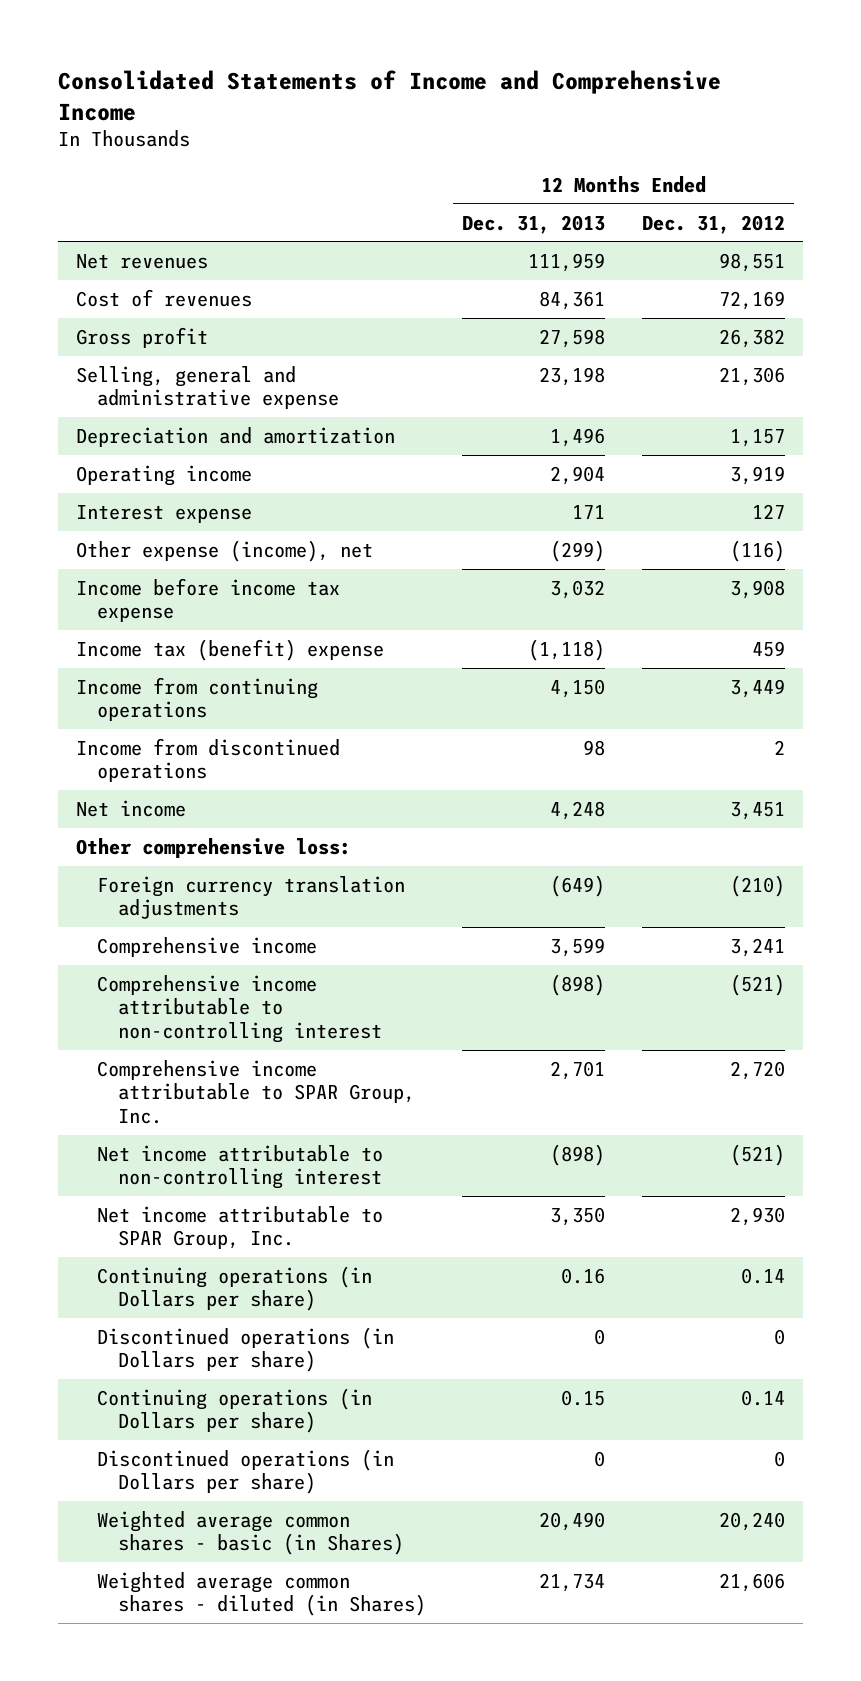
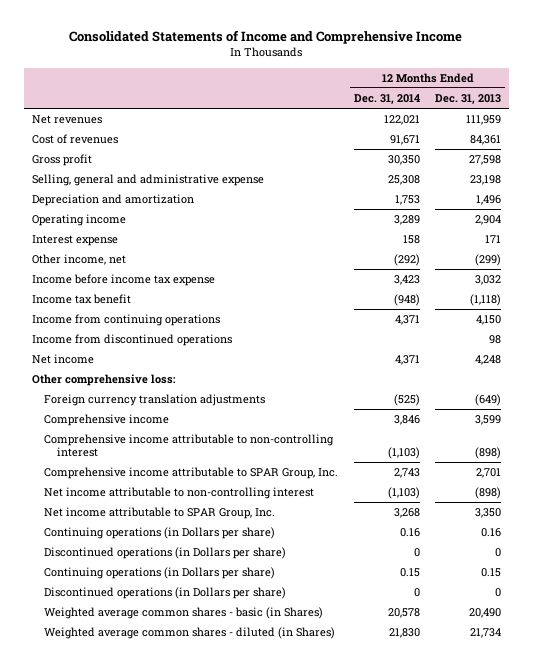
- | 12 Months Ended Dec. 31, 2013 | 12 Months Ended Dec. 31, 2012
+ | 12 Months Ended Dec. 31, 2014 | 12 Months Ended Dec. 31, 2013
- Other expense (income), net | (299) | (116)
+ Other income, net | (292) | (299)
- Income tax (benefit) expense | (1,118) | 459
+ Income tax benefit | (948) | (1,118)

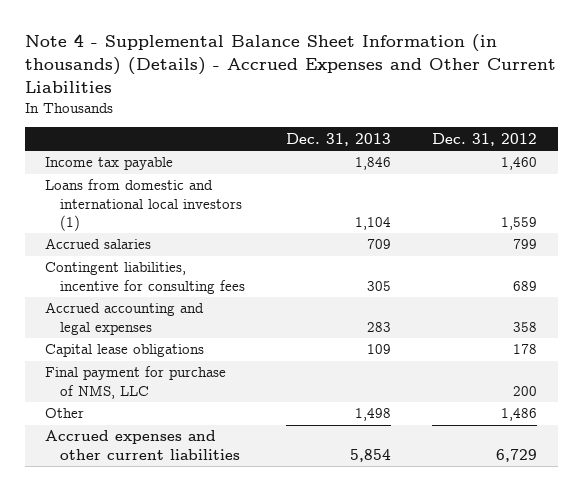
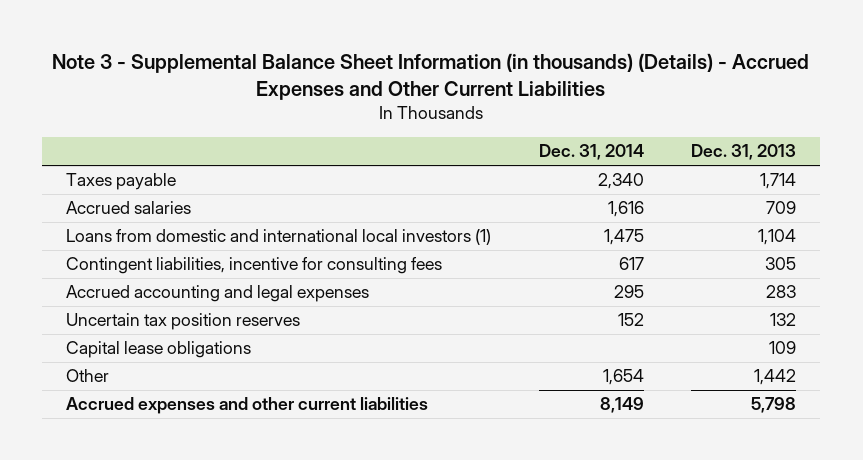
- Note 4 - Supplemental Balance Sheet Information (in thousands) (Details) - Accrued Expenses and Other Current Liabilities
+ Note 3 - Supplemental Balance Sheet Information (in thousands) (Details) - Accrued Expenses and Other Current Liabilities
- | Dec. 31, 2013 | Dec. 31, 2012
+ | Dec. 31, 2014 | Dec. 31, 2013
- Income tax payable | 1,846 | 1,460
+ Taxes payable | 2,340 | 1,714
moved down: Loans from domestic and international local investors (1) | 1,475 | 1,104
+ Uncertain tax position reserves | 152 | 132
- Final payment for purchase of NMS, LLC | | 200
- Other | 1,498 | 1,486
- Accrued expenses and other current liabilities | 5,854 | 6,729
+ Other | 1,654 | 1,442
+ Accrued expenses and other current liabilities | 8,149 | 5,798

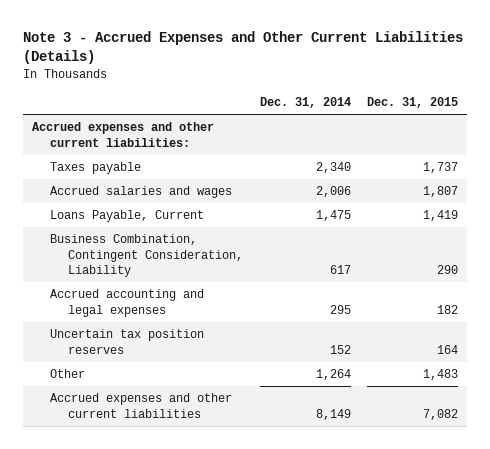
- Note 3 - Supplemental Balance Sheet Information (in thousands) (Details) - Accrued Expenses and Other Current Liabilities
+ Note 3 - Accrued Expenses and Other Current Liabilities (Details)
- | Dec. 31, 2014 | Dec. 31, 2013
+ | Dec. 31, 2014 | Dec. 31, 2015
+ Accrued expenses and other current liabilities:
- Accrued salaries | 1,616 | 709
- Loans from domestic and international local investors (1) | 1,475 | 1,104
- Contingent liabilities, incentive for consulting fees | 617 | 305
+ Accrued salaries and wages | 2,006 | 1,807
+ Loans Payable, Current | 1,475 | 1,419
+ Business Combination, Contingent Consideration, Liability | 617 | 290
- Capital lease obligations | | 109
- Other | 1,654 | 1,442
+ Other | 1,264 | 1,483

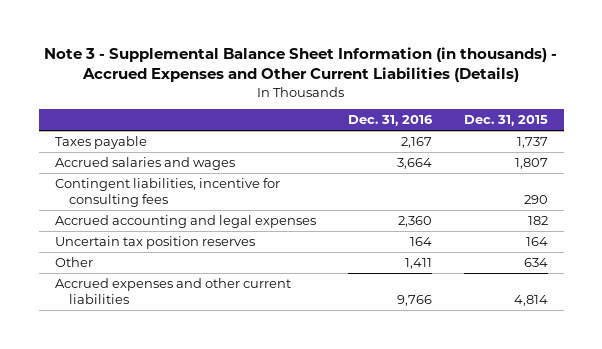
- Note 3 - Accrued Expenses and Other Current Liabilities (Details)
+ Note 3 - Supplemental Balance Sheet Information (in thousands) - Accrued Expenses and Other Current Liabilities (Details)
- | Dec. 31, 2014 | Dec. 31, 2015
+ | Dec. 31, 2016 | Dec. 31, 2015
- Accrued expenses and other current liabilities:
- Loans Payable, Current | 1,475 | 1,419
- Business Combination, Contingent Consideration, Liability | 617 | 290
+ Contingent liabilities, incentive for consulting fees | | 290
- Other | 1,264 | 1,483
- Accrued expenses and other current liabilities | 8,149 | 7,082
+ Other | 1,411 | 634
+ Accrued expenses and other current liabilities | 9,766 | 4,814

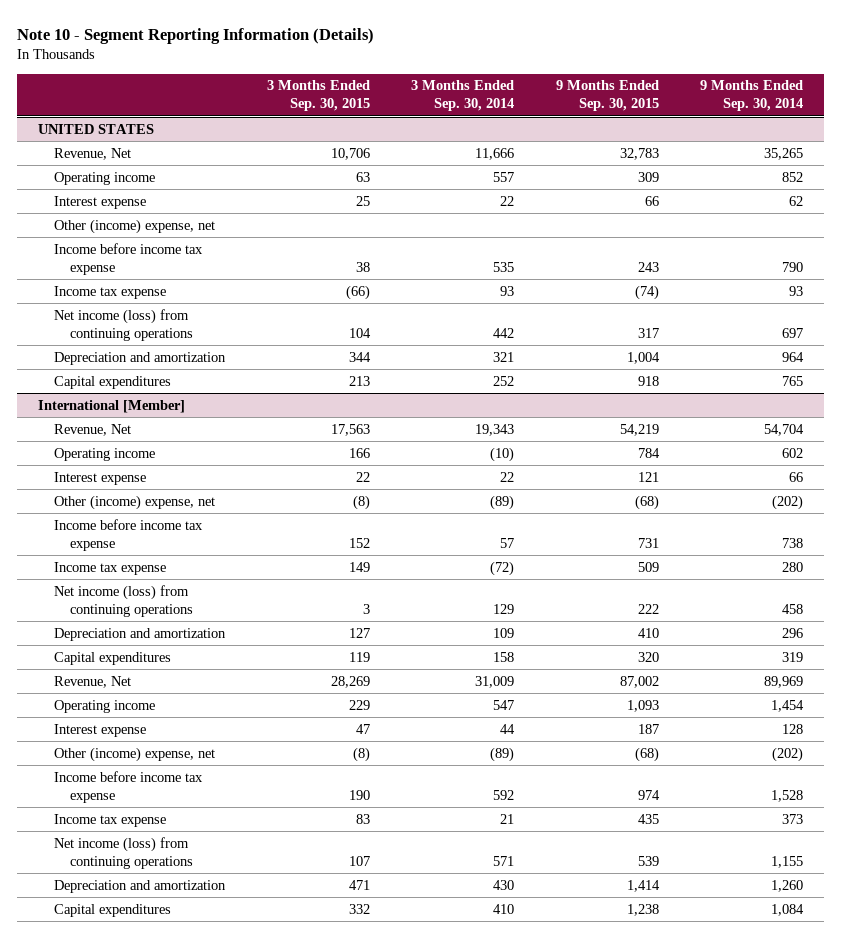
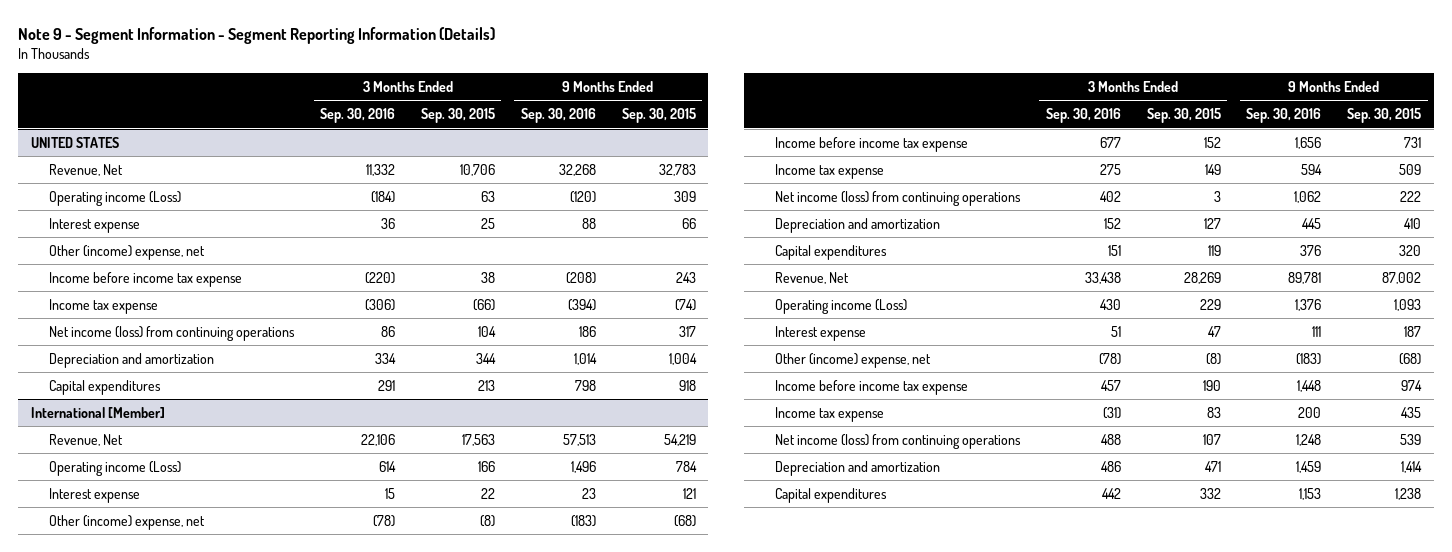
- Note 10 - Segment Reporting Information (Details)
+ Note 9 - Segment Information - Segment Reporting Information (Details)
- | 3 Months Ended Sep. 30, 2015 | 3 Months Ended Sep. 30, 2014 | 9 Months Ended Sep. 30, 2015 | 9 Months Ended Sep. 30, 2014
+ | 3 Months Ended Sep. 30, 2016 | 3 Months Ended Sep. 30, 2015 | 9 Months Ended Sep. 30, 2016 | 9 Months Ended Sep. 30, 2015
@ UNITED STATES
- Operating income | 63 | 557 | 309 | 852
+ Operating income (Loss) | (184) | 63 | (120) | 309
@ International [Member]
- Operating income | 166 | (10) | 784 | 602
+ Operating income (Loss) | 614 | 166 | 1,496 | 784
- Operating income | 229 | 547 | 1,093 | 1,454
+ Operating income (Loss) | 430 | 229 | 1,376 | 1,093

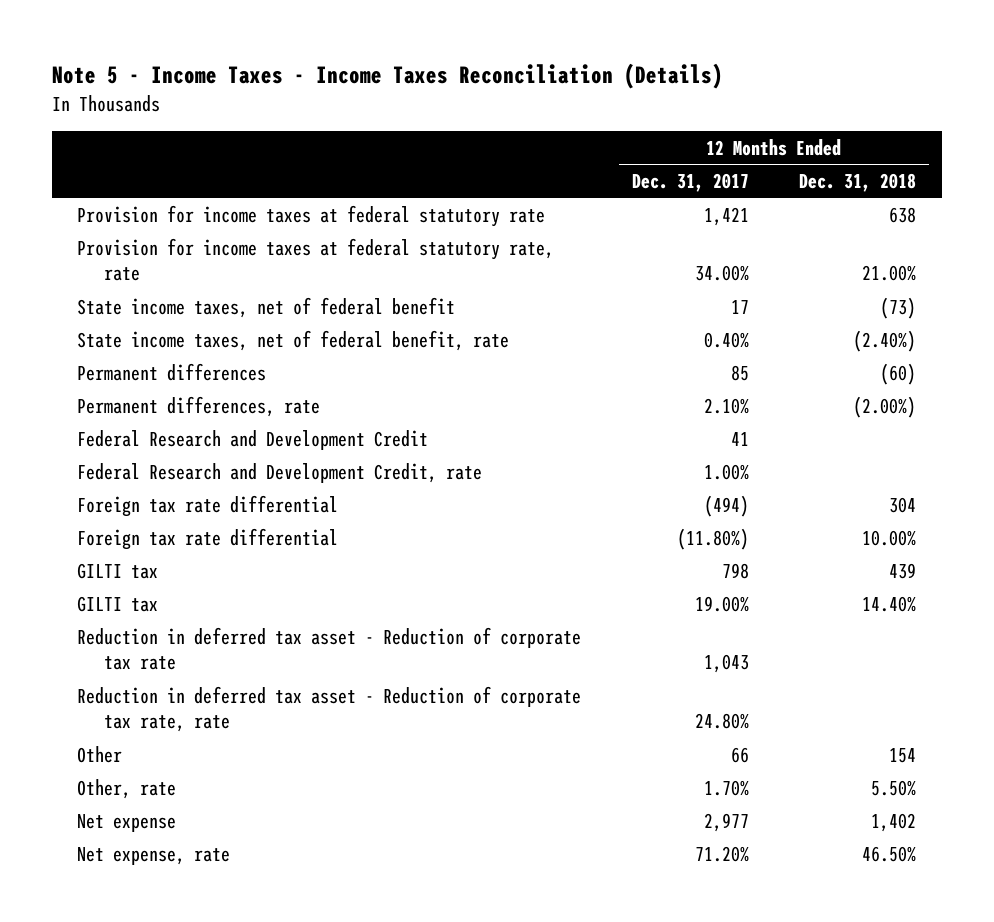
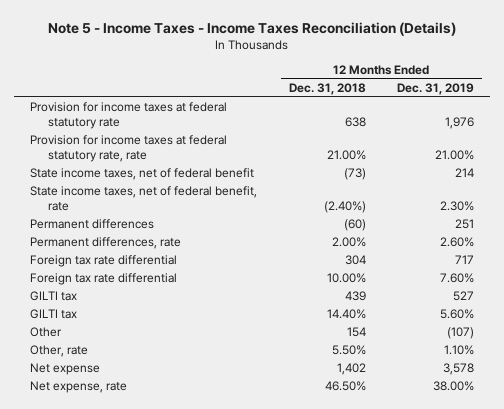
- | 12 Months Ended Dec. 31, 2017 | 12 Months Ended Dec. 31, 2018
+ | 12 Months Ended Dec. 31, 2018 | 12 Months Ended Dec. 31, 2019
- Permanent differences, rate | 2.10% | (2.00%)
- Federal Research and Development Credit | 41 |
- Federal Research and Development Credit, rate | 1.00% |
+ Permanent differences, rate | 2.00% | 2.60%
- Reduction in deferred tax asset - Reduction of corporate tax rate | 1,043 |
- Reduction in deferred tax asset - Reduction of corporate tax rate, rate | 24.80% |

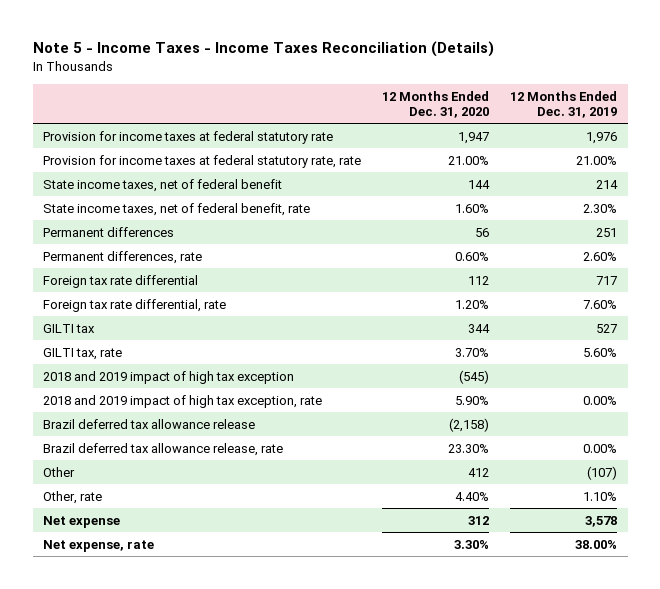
- | 12 Months Ended Dec. 31, 2018 | 12 Months Ended Dec. 31, 2019
+ | 12 Months Ended Dec. 31, 2020 | 12 Months Ended Dec. 31, 2019
- Foreign tax rate differential | 10.00% | 7.60%
+ Foreign tax rate differential, rate | 1.20% | 7.60%
- GILTI tax | 14.40% | 5.60%
+ GILTI tax, rate | 3.70% | 5.60%
+ 2018 and 2019 impact of high tax exception | (545) |
+ 2018 and 2019 impact of high tax exception, rate | 5.90% | 0.00%
+ Brazil deferred tax allowance release | (2,158) |
+ Brazil deferred tax allowance release, rate | 23.30% | 0.00%

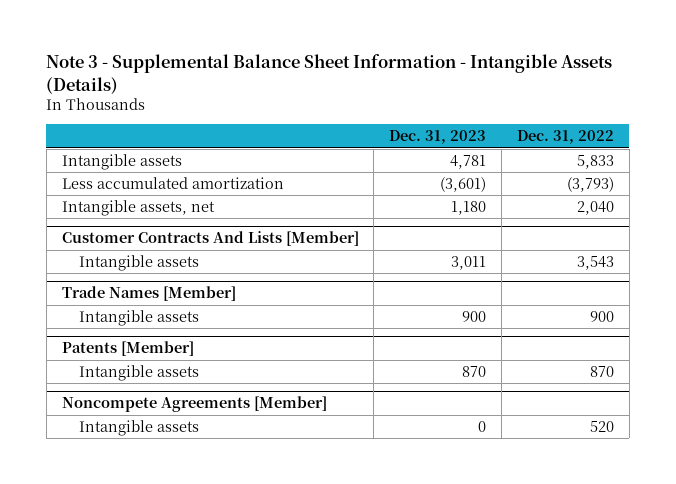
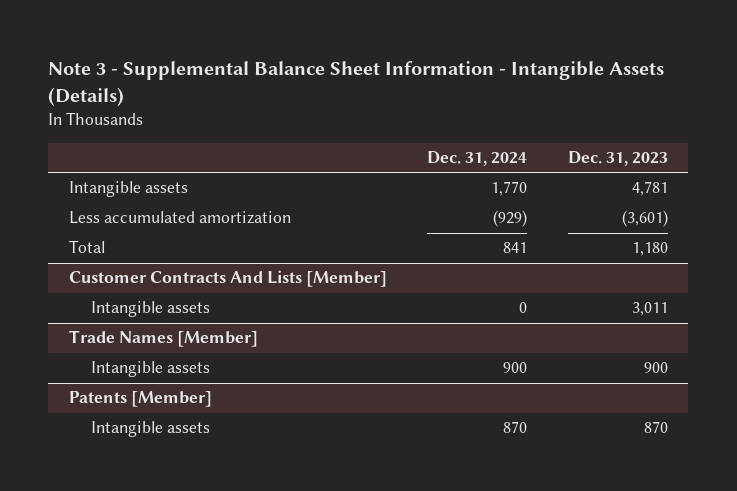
- | Dec. 31, 2023 | Dec. 31, 2022
+ | Dec. 31, 2024 | Dec. 31, 2023
- Intangible assets, net | 1,180 | 2,040
+ Total | 841 | 1,180
- Noncompete Agreements [Member]
- Intangible assets | 0 | 520

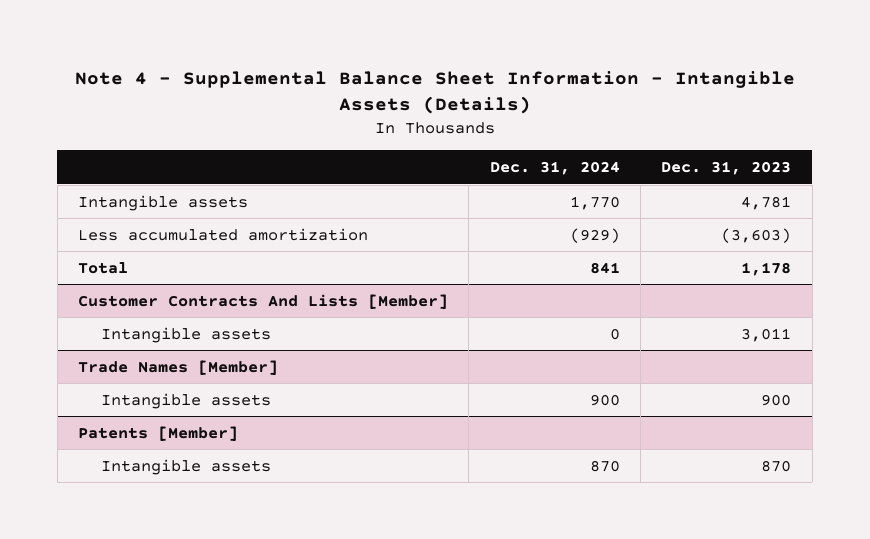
- Note 3 - Supplemental Balance Sheet Information - Intangible Assets (Details)
+ Note 4 - Supplemental Balance Sheet Information - Intangible Assets (Details)
- Less accumulated amortization | (929) | (3,601)
- Total | 841 | 1,180
+ Less accumulated amortization | (929) | (3,603)
+ Total | 841 | 1,178

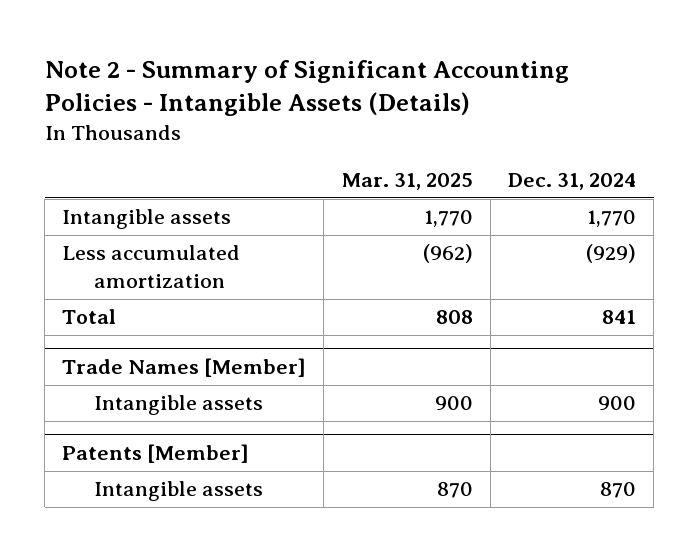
- Note 4 - Supplemental Balance Sheet Information - Intangible Assets (Details)
+ Note 2 - Summary of Significant Accounting Policies - Intangible Assets (Details)
- | Dec. 31, 2024 | Dec. 31, 2023
+ | Mar. 31, 2025 | Dec. 31, 2024
- Customer Contracts And Lists [Member]
- Intangible assets | 0 | 3,011

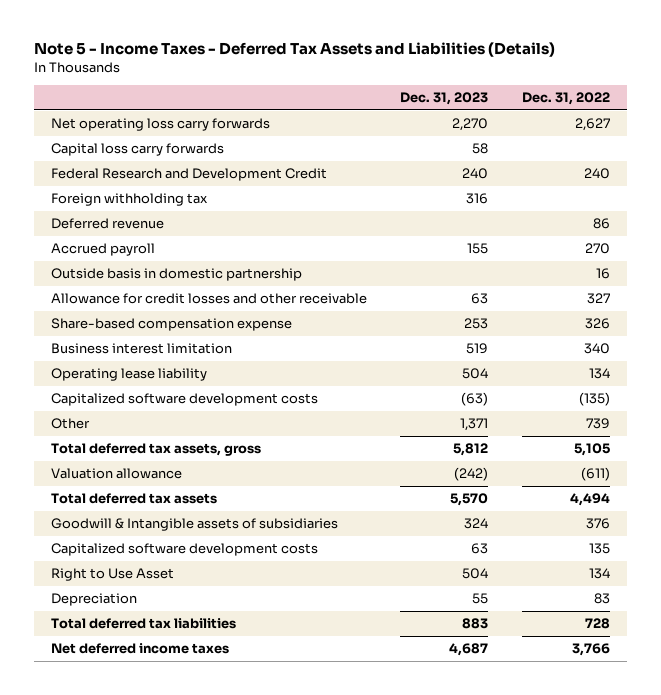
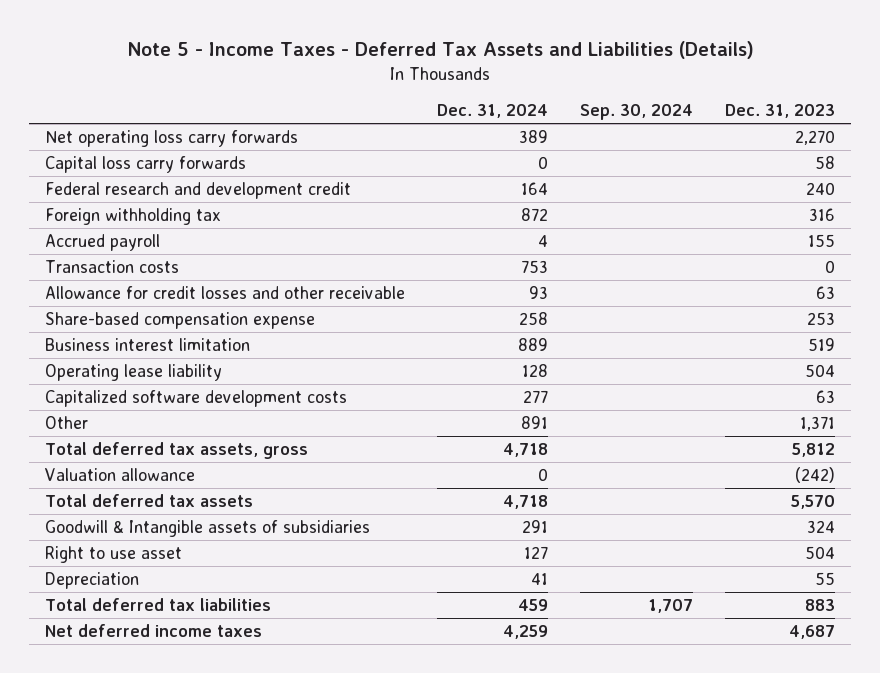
- | Dec. 31, 2023 | Dec. 31, 2022
+ | Dec. 31, 2024 | Sep. 30, 2024 | Dec. 31, 2023
- Federal Research and Development Credit | 240 | 240
+ Federal research and development credit | 164 | | 240
- Deferred revenue | | 86
- Outside basis in domestic partnership | | 16
+ Transaction costs | 753 | | 0
- Capitalized software development costs | (63) | (135)
moved up: Capitalized software development costs | 277 | | 63
- Right to Use Asset | 504 | 134
+ Right to use asset | 127 | | 504

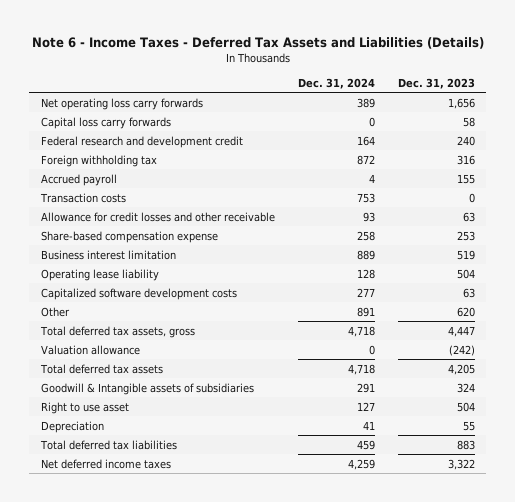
- Note 5 - Income Taxes - Deferred Tax Assets and Liabilities (Details)
+ Note 6 - Income Taxes - Deferred Tax Assets and Liabilities (Details)
- | Dec. 31, 2024 | Sep. 30, 2024 | Dec. 31, 2023
+ | Dec. 31, 2024 | Dec. 31, 2023
- Net operating loss carry forwards | 389 | | 2,270
+ Net operating loss carry forwards | 389 | 1,656
- Other | 891 | | 1,371
- Total deferred tax assets, gross | 4,718 | | 5,812
+ Other | 891 | 620
+ Total deferred tax assets, gross | 4,718 | 4,447
- Total deferred tax assets | 4,718 | | 5,570
+ Total deferred tax assets | 4,718 | 4,205
- Net deferred income taxes | 4,259 | | 4,687
+ Net deferred income taxes | 4,259 | 3,322

